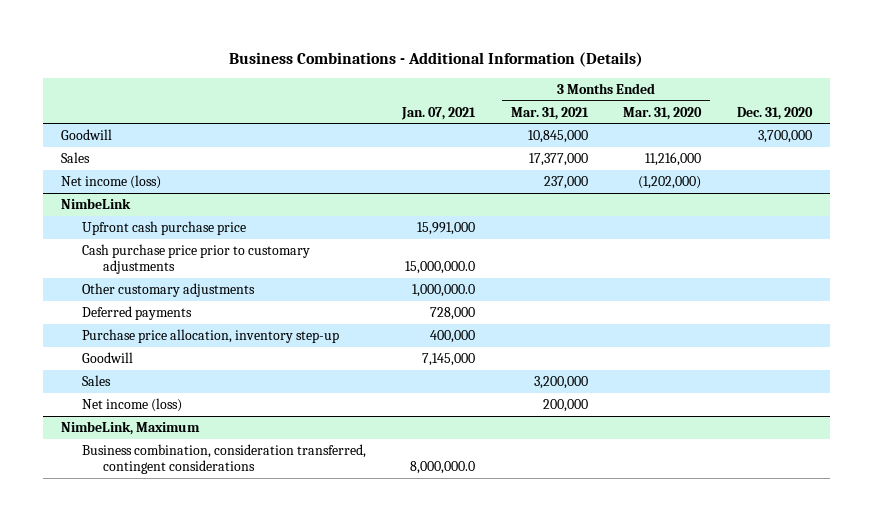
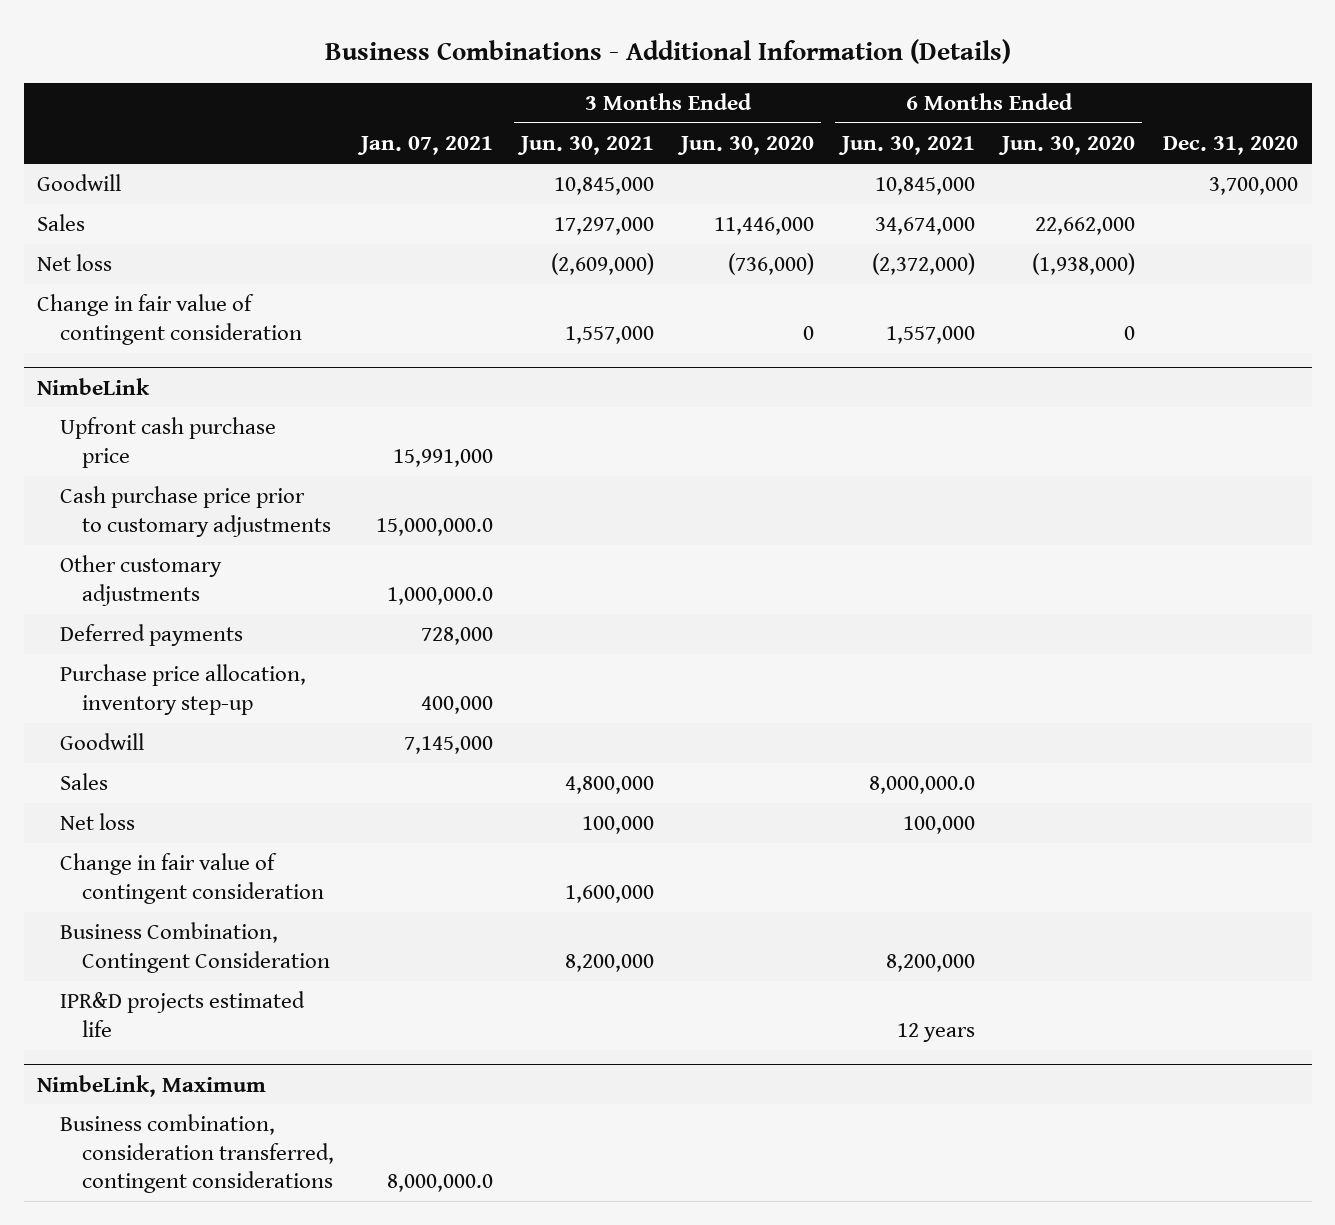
- | Jan. 07, 2021 | 3 Months Ended Mar. 31, 2021 | 3 Months Ended Mar. 31, 2020 | Dec. 31, 2020
+ | Jan. 07, 2021 | 3 Months Ended Jun. 30, 2021 | 3 Months Ended Jun. 30, 2020 | 6 Months Ended Jun. 30, 2021 | 6 Months Ended Jun. 30, 2020 | Dec. 31, 2020
- Net income (loss) | | 237,000 | (1,202,000) |
+ Net loss | | (2,609,000) | (736,000) | (2,372,000) | (1,938,000) |
+ Change in fair value of contingent consideration | | 1,557,000 | 0 | 1,557,000 | 0 |
@ NimbeLink
- Net income (loss) | | 200,000 | |
+ Net loss | | 100,000 | | 100,000 | |
+ Change in fair value of contingent consideration | | 1,600,000 | | | |
+ Business Combination, Contingent Consideration | | 8,200,000 | | 8,200,000 | |
+ IPR&D projects estimated life | | | | 12 years | |

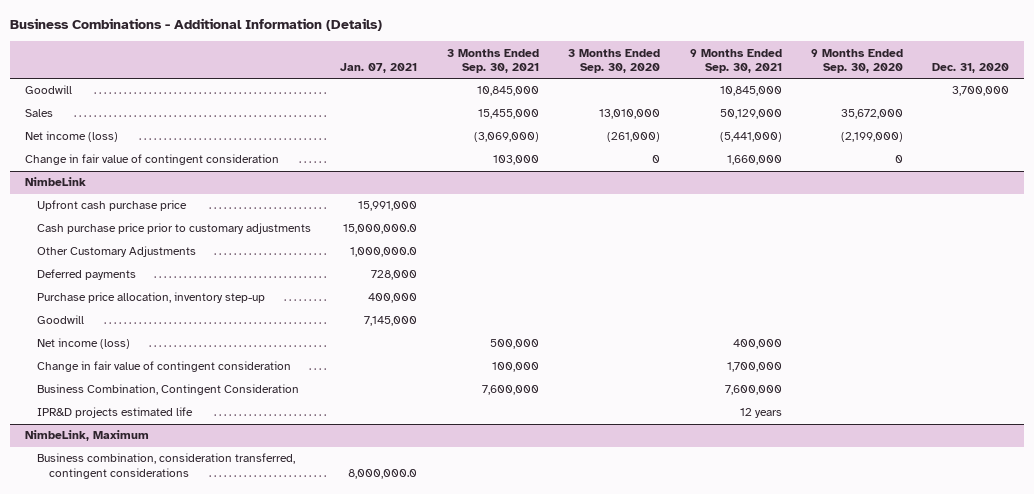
- | Jan. 07, 2021 | 3 Months Ended Jun. 30, 2021 | 3 Months Ended Jun. 30, 2020 | 6 Months Ended Jun. 30, 2021 | 6 Months Ended Jun. 30, 2020 | Dec. 31, 2020
+ | Jan. 07, 2021 | 3 Months Ended Sep. 30, 2021 | 3 Months Ended Sep. 30, 2020 | 9 Months Ended Sep. 30, 2021 | 9 Months Ended Sep. 30, 2020 | Dec. 31, 2020
- Net loss | | (2,609,000) | (736,000) | (2,372,000) | (1,938,000) |
+ Net income (loss) | | (3,069,000) | (261,000) | (5,441,000) | (2,199,000) |
@ NimbeLink
- Other customary adjustments | 1,000,000.0 | | | | |
+ Other Customary Adjustments | 1,000,000.0 | | | | |
- Sales | | 4,800,000 | | 8,000,000.0 | |
- Net loss | | 100,000 | | 100,000 | |
+ Net income (loss) | | 500,000 | | 400,000 | |

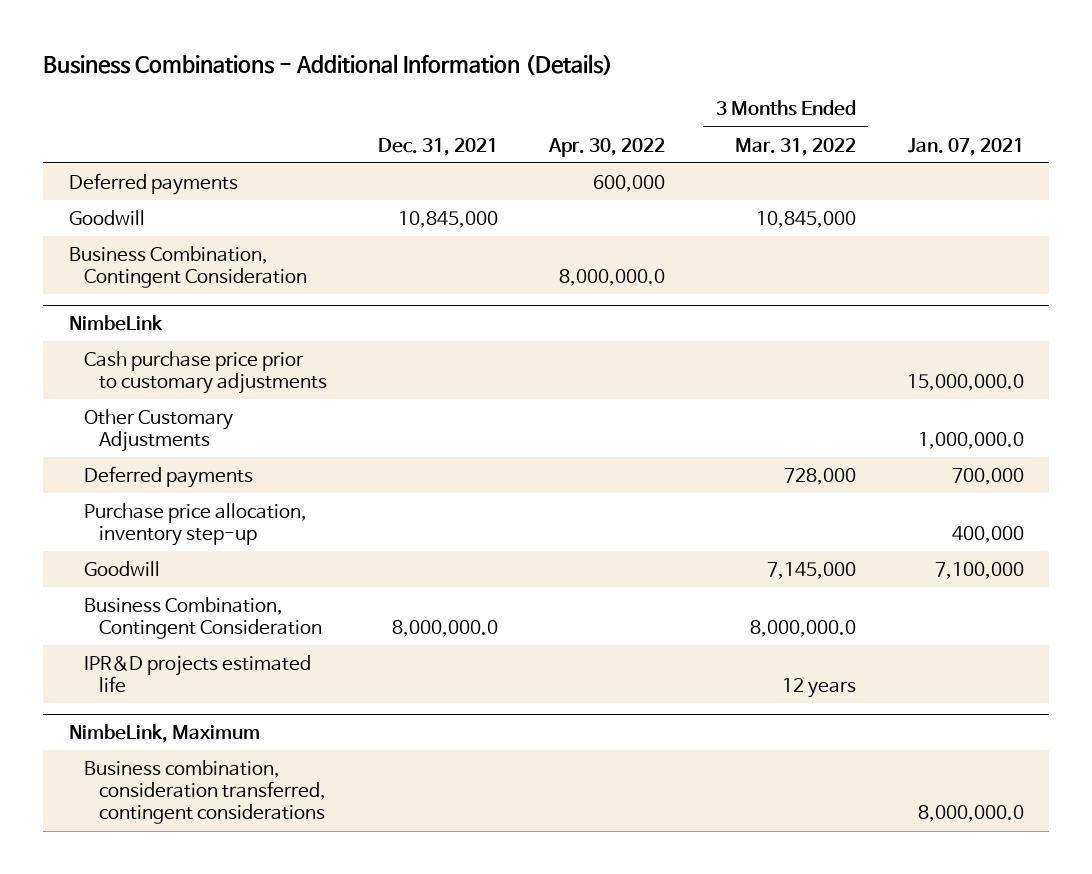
- | Jan. 07, 2021 | 3 Months Ended Sep. 30, 2021 | 3 Months Ended Sep. 30, 2020 | 9 Months Ended Sep. 30, 2021 | 9 Months Ended Sep. 30, 2020 | Dec. 31, 2020
+ | Dec. 31, 2021 | Apr. 30, 2022 | 3 Months Ended Mar. 31, 2022 | Jan. 07, 2021
+ Deferred payments | | 600,000 | |
- Sales | | 15,455,000 | 13,010,000 | 50,129,000 | 35,672,000 |
- Net income (loss) | | (3,069,000) | (261,000) | (5,441,000) | (2,199,000) |
- Change in fair value of contingent consideration | | 103,000 | 0 | 1,660,000 | 0 |
+ Business Combination, Contingent Consideration | | 8,000,000.0 | |
@ NimbeLink
- Upfront cash purchase price | 15,991,000 | | | | |
- Deferred payments | 728,000 | | | | |
+ Deferred payments | | | 728,000 | 700,000
- Goodwill | 7,145,000 | | | | |
- Net income (loss) | | 500,000 | | 400,000 | |
- Change in fair value of contingent consideration | | 100,000 | | 1,700,000 | |
+ Goodwill | | | 7,145,000 | 7,100,000

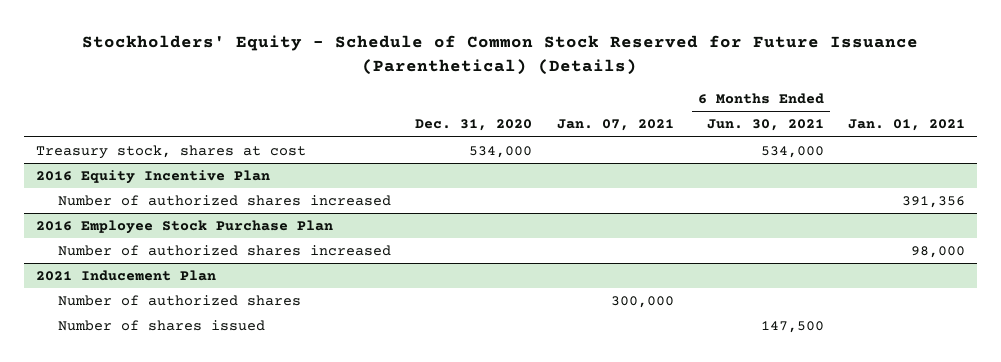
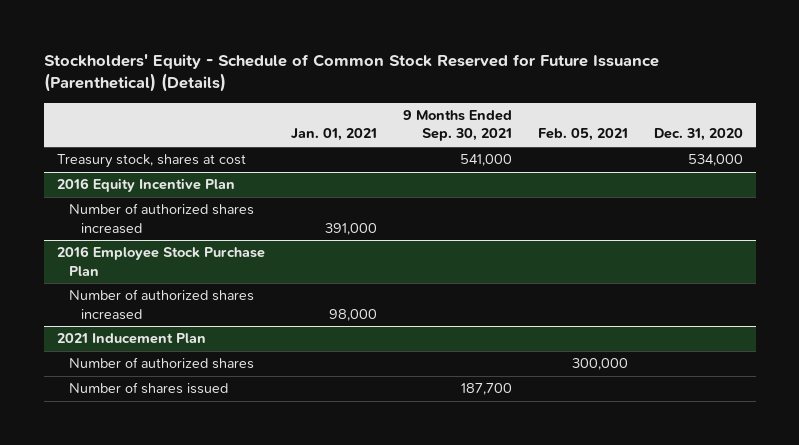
- | Dec. 31, 2020 | Jan. 07, 2021 | 6 Months Ended Jun. 30, 2021 | Jan. 01, 2021
+ | Jan. 01, 2021 | 9 Months Ended Sep. 30, 2021 | Feb. 05, 2021 | Dec. 31, 2020
@ 2016 Equity Incentive Plan
- Number of authorized shares increased | | | | 391,356
+ Number of authorized shares increased | 391,000 | | |

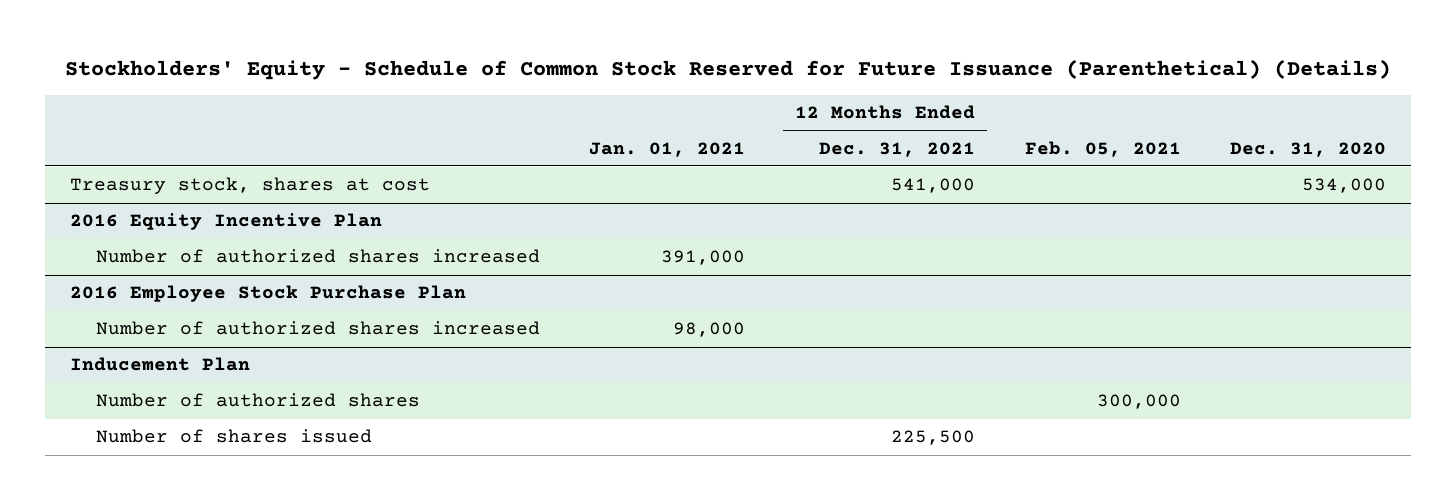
- | Jan. 01, 2021 | 9 Months Ended Sep. 30, 2021 | Feb. 05, 2021 | Dec. 31, 2020
+ | Jan. 01, 2021 | 12 Months Ended Dec. 31, 2021 | Feb. 05, 2021 | Dec. 31, 2020
- 2021 Inducement Plan
+ Inducement Plan

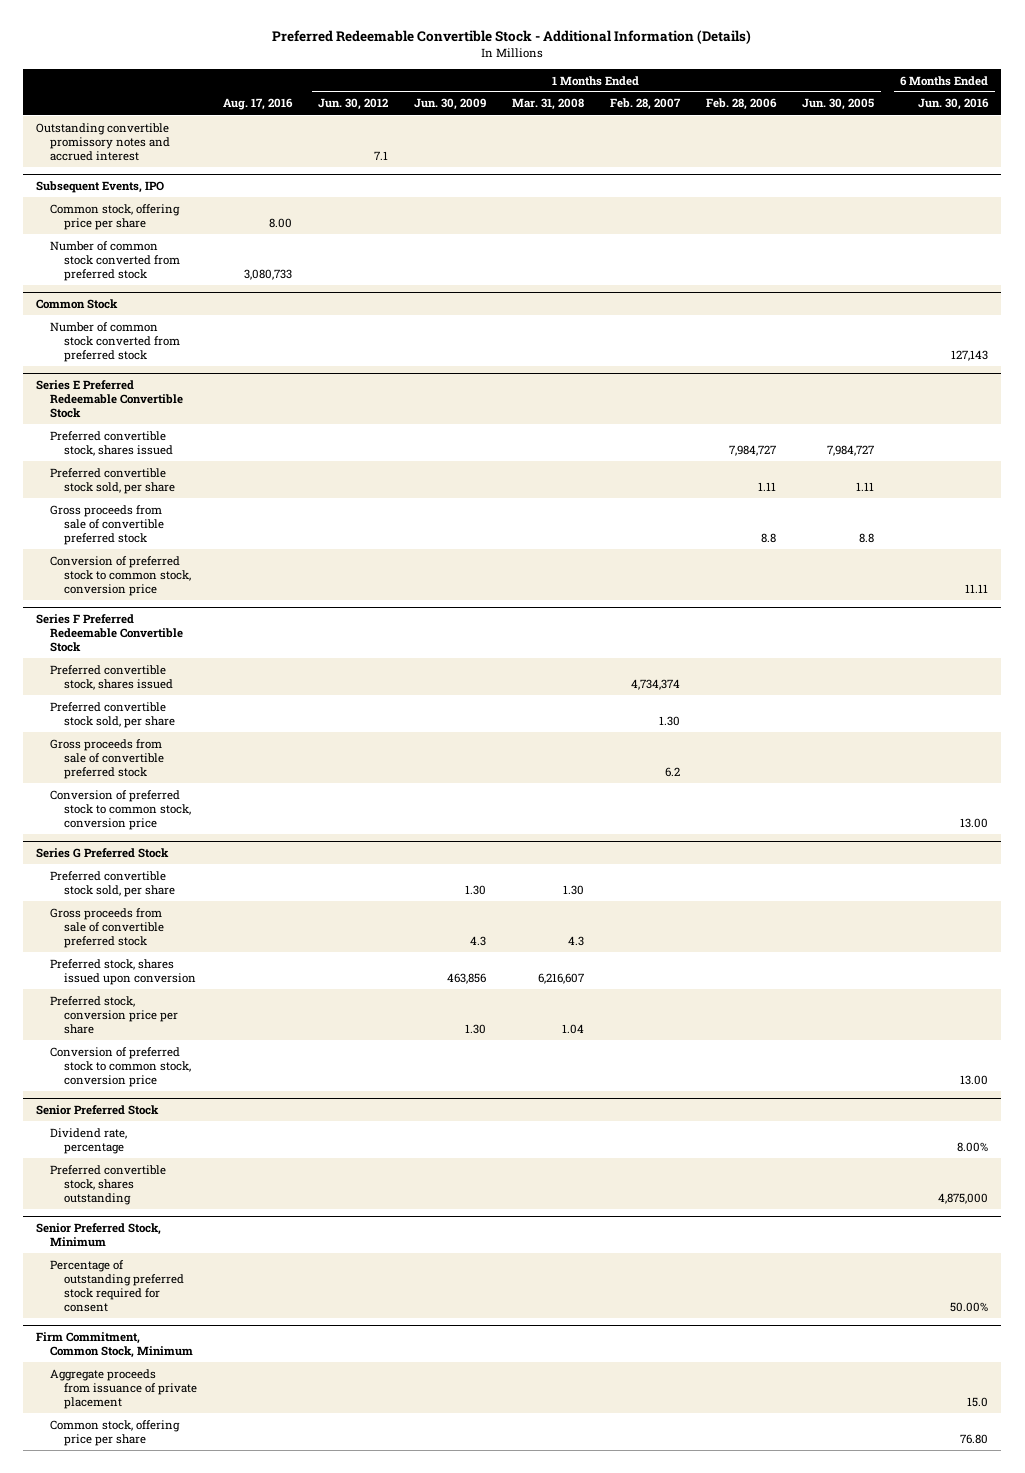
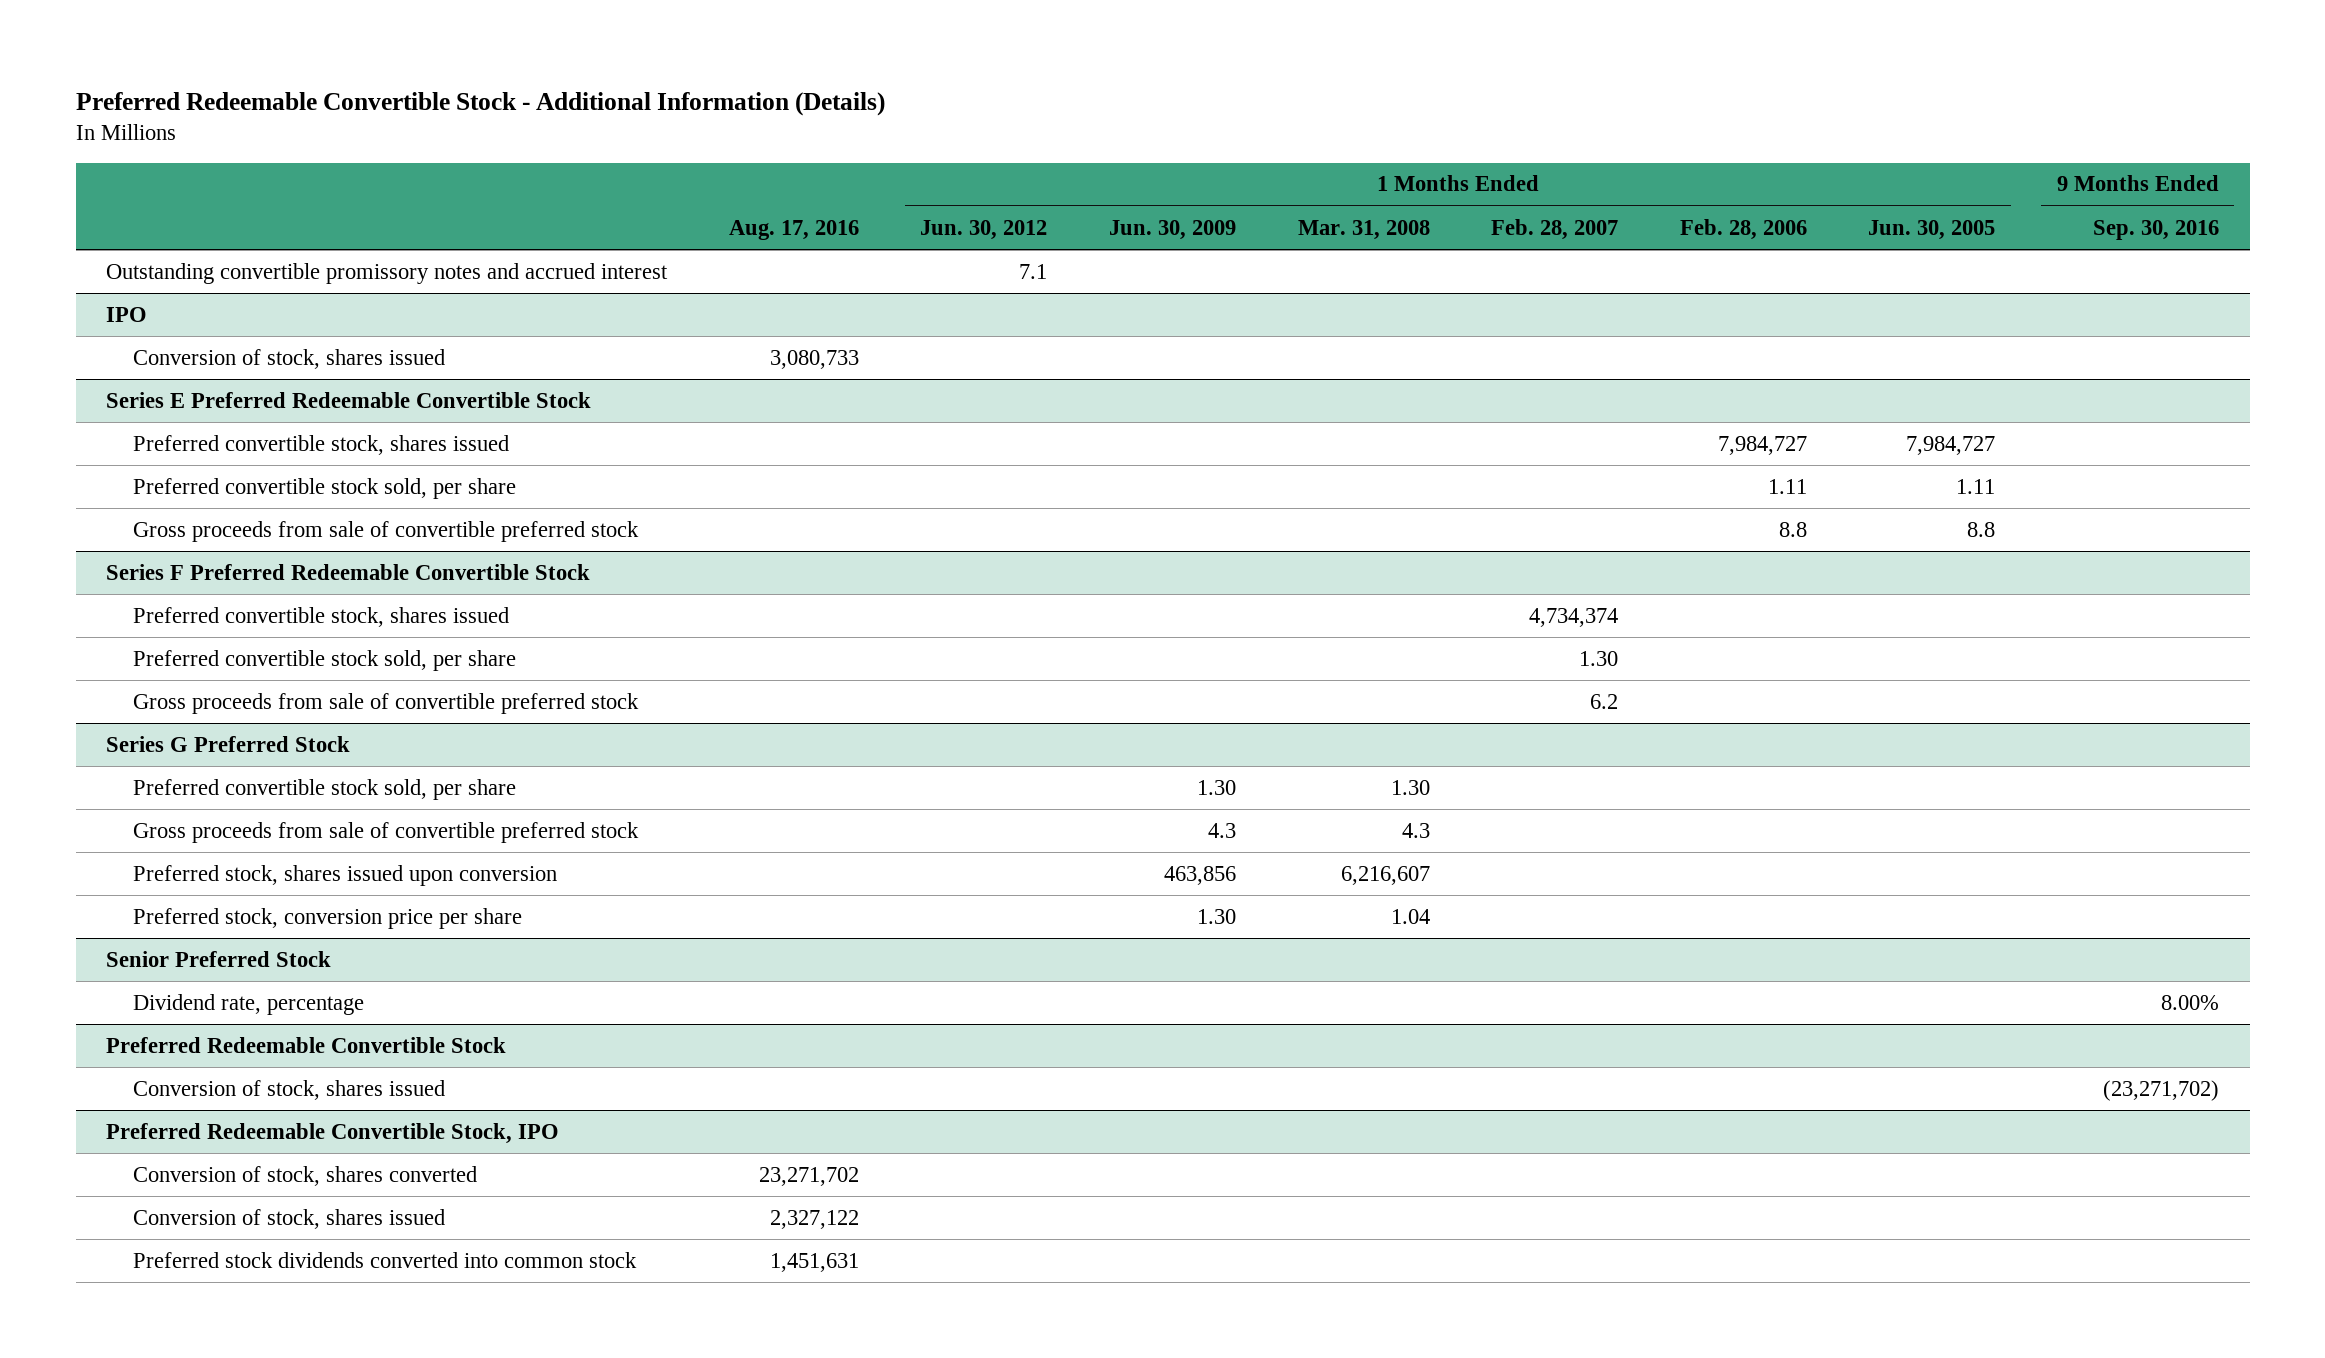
- | Aug. 17, 2016 | 1 Months Ended Jun. 30, 2012 | 1 Months Ended Jun. 30, 2009 | 1 Months Ended Mar. 31, 2008 | 1 Months Ended Feb. 28, 2007 | 1 Months Ended Feb. 28, 2006 | 1 Months Ended Jun. 30, 2005 | 6 Months Ended Jun. 30, 2016
+ | Aug. 17, 2016 | 1 Months Ended Jun. 30, 2012 | 1 Months Ended Jun. 30, 2009 | 1 Months Ended Mar. 31, 2008 | 1 Months Ended Feb. 28, 2007 | 1 Months Ended Feb. 28, 2006 | 1 Months Ended Jun. 30, 2005 | 9 Months Ended Sep. 30, 2016
- Subsequent Events, IPO
- Common stock, offering price per share | 8.00 | | | | | | |
- Number of common stock converted from preferred stock | 3,080,733 | | | | | | |
- Common Stock
- Number of common stock converted from preferred stock | | | | | | | | 127,143
+ IPO
+ Conversion of stock, shares issued | 3,080,733 | | | | | | |
@ Series E Preferred Redeemable Convertible Stock
- Conversion of preferred stock to common stock, conversion price | | | | | | | | 11.11
@ Series F Preferred Redeemable Convertible Stock
- Conversion of preferred stock to common stock, conversion price | | | | | | | | 13.00
@ Series G Preferred Stock
- Conversion of preferred stock to common stock, conversion price | | | | | | | | 13.00
@ Senior Preferred Stock
- Preferred convertible stock, shares outstanding | | | | | | | | 4,875,000
- Senior Preferred Stock, Minimum
- Percentage of outstanding preferred stock required for consent | | | | | | | | 50.00%
- Firm Commitment, Common Stock, Minimum
- Aggregate proceeds from issuance of private placement | | | | | | | | 15.0
- Common stock, offering price per share | | | | | | | | 76.80
+ Preferred Redeemable Convertible Stock
+ Conversion of stock, shares issued | | | | | | | | (23,271,702)
+ Preferred Redeemable Convertible Stock, IPO
+ Conversion of stock, shares converted | 23,271,702 | | | | | | |
+ Conversion of stock, shares issued | 2,327,122 | | | | | | |
+ Preferred stock dividends converted into common stock | 1,451,631 | | | | | | |

